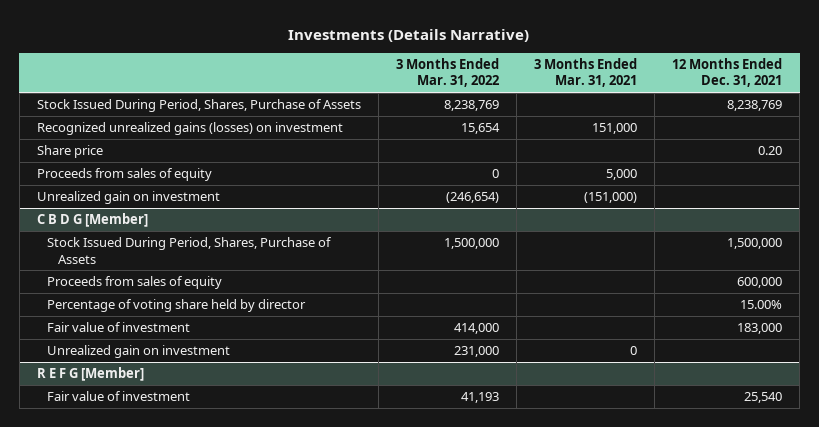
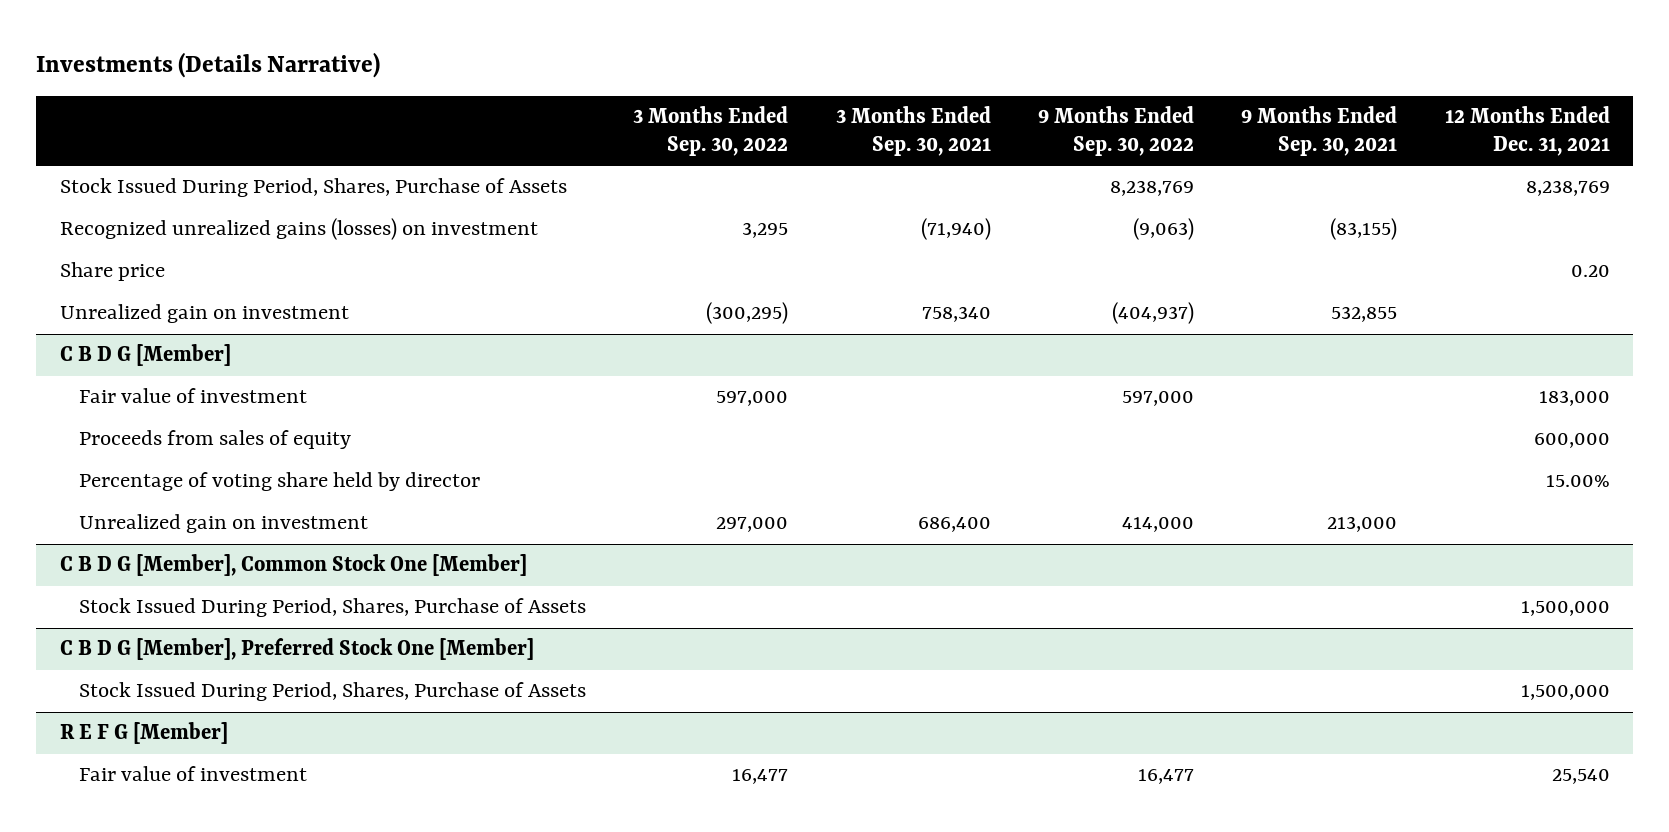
- | 3 Months Ended Mar. 31, 2022 | 3 Months Ended Mar. 31, 2021 | 12 Months Ended Dec. 31, 2021
+ | 3 Months Ended Sep. 30, 2022 | 3 Months Ended Sep. 30, 2021 | 9 Months Ended Sep. 30, 2022 | 9 Months Ended Sep. 30, 2021 | 12 Months Ended Dec. 31, 2021
- Proceeds from sales of equity | 0 | 5,000 |
@ C B D G [Member]
- Stock Issued During Period, Shares, Purchase of Assets | 1,500,000 | | 1,500,000
moved up: Fair value of investment | 597,000 | | 597,000 | | 183,000
+ C B D G [Member], Common Stock One [Member]
+ Stock Issued During Period, Shares, Purchase of Assets | | | | | 1,500,000
+ C B D G [Member], Preferred Stock One [Member]
+ Stock Issued During Period, Shares, Purchase of Assets | | | | | 1,500,000

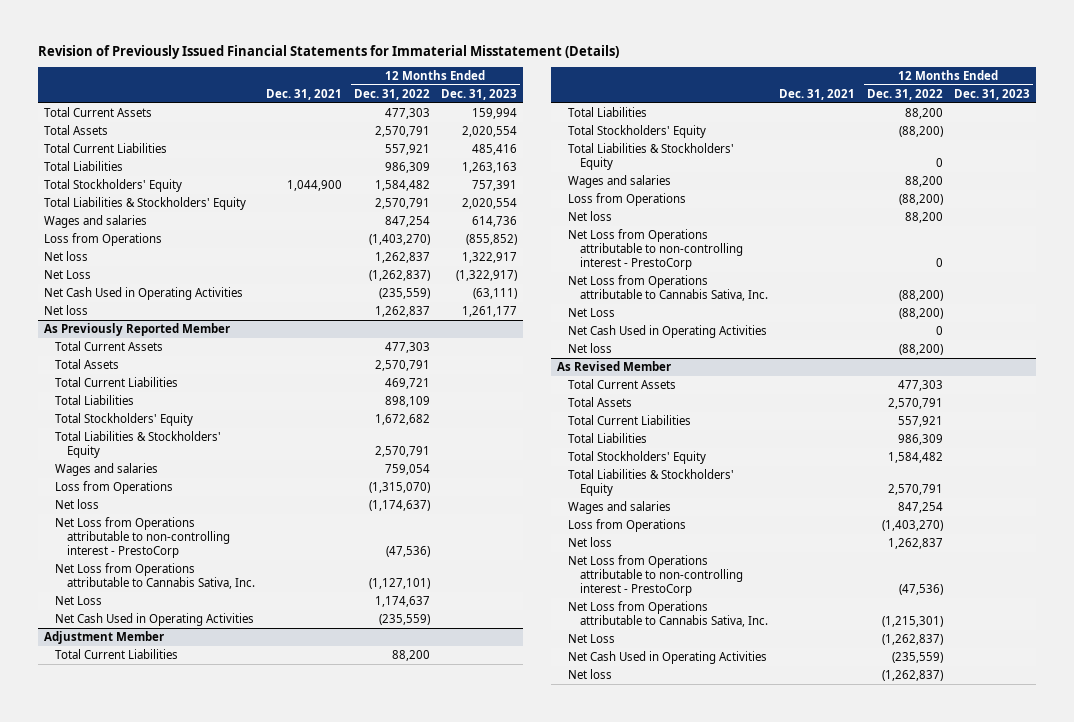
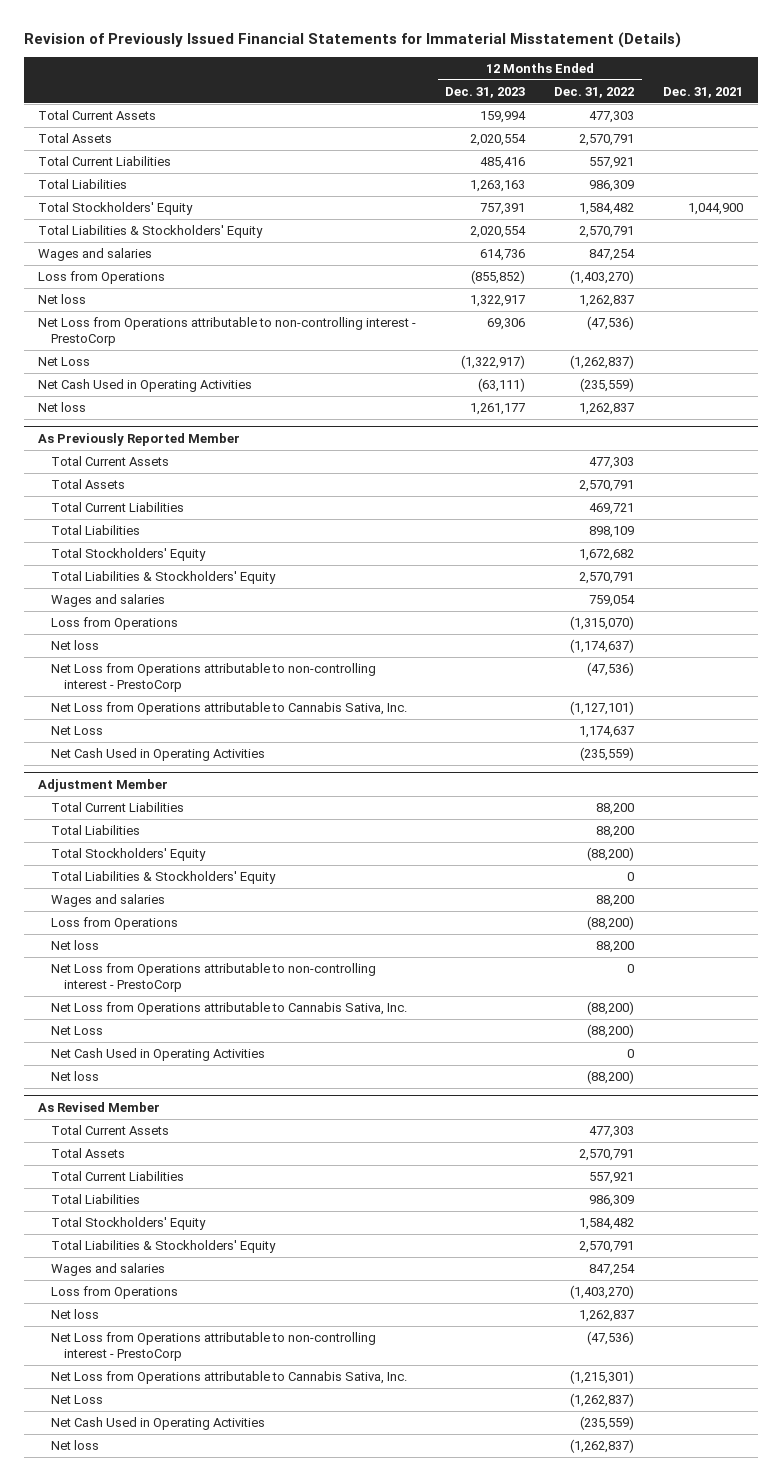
- | Dec. 31, 2021 | 12 Months Ended Dec. 31, 2022 | 12 Months Ended Dec. 31, 2023
+ | 12 Months Ended Dec. 31, 2023 | 12 Months Ended Dec. 31, 2022 | Dec. 31, 2021
+ Net Loss from Operations attributable to non-controlling interest - PrestoCorp | 69,306 | (47,536) |

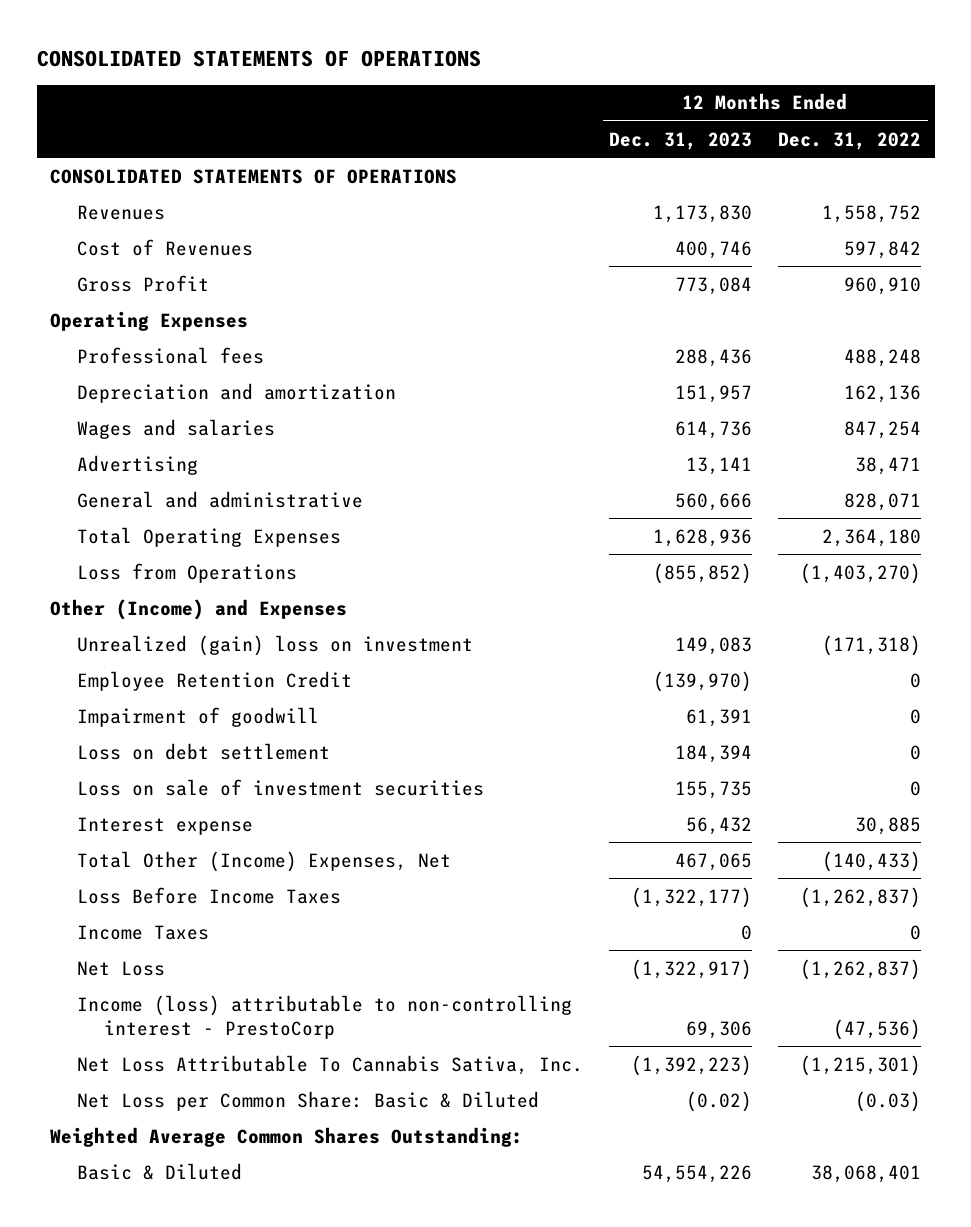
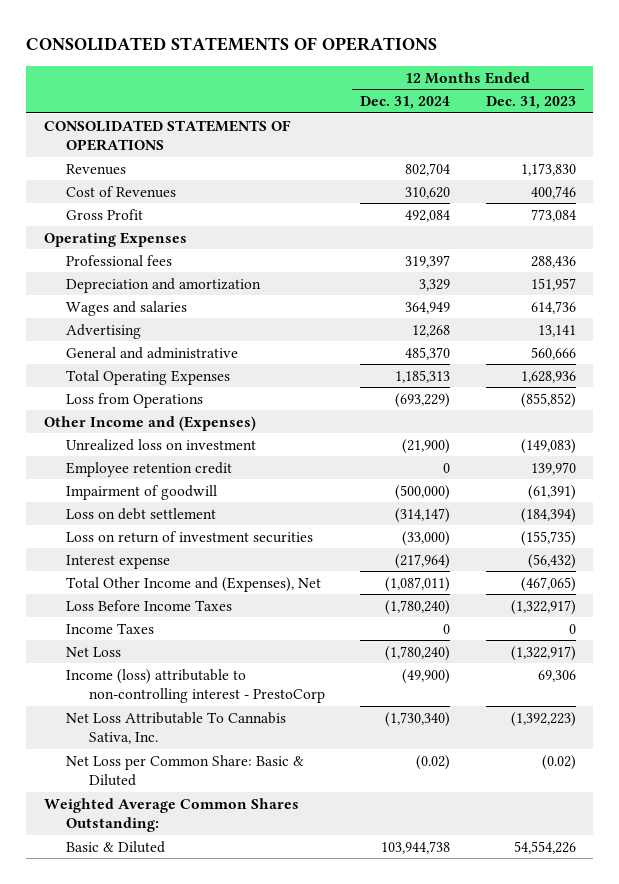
- | 12 Months Ended Dec. 31, 2023 | 12 Months Ended Dec. 31, 2022
+ | 12 Months Ended Dec. 31, 2024 | 12 Months Ended Dec. 31, 2023
- Other (Income) and Expenses
- Unrealized (gain) loss on investment | 149,083 | (171,318)
- Employee Retention Credit | (139,970) | 0
- Impairment of goodwill | 61,391 | 0
- Loss on debt settlement | 184,394 | 0
- Loss on sale of investment securities | 155,735 | 0
- Interest expense | 56,432 | 30,885
- Total Other (Income) Expenses, Net | 467,065 | (140,433)
- Loss Before Income Taxes | (1,322,177) | (1,262,837)
+ Other Income and (Expenses)
+ Unrealized loss on investment | (21,900) | (149,083)
+ Employee retention credit | 0 | 139,970
+ Impairment of goodwill | (500,000) | (61,391)
+ Loss on debt settlement | (314,147) | (184,394)
+ Loss on return of investment securities | (33,000) | (155,735)
+ Interest expense | (217,964) | (56,432)
+ Total Other Income and (Expenses), Net | (1,087,011) | (467,065)
+ Loss Before Income Taxes | (1,780,240) | (1,322,917)

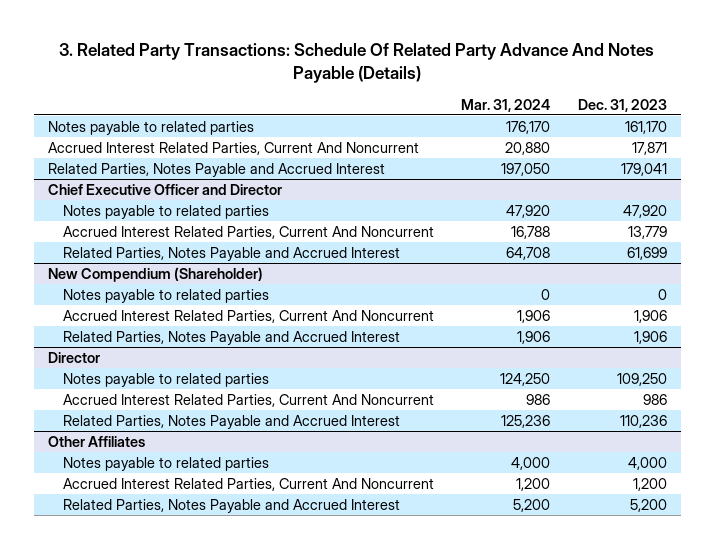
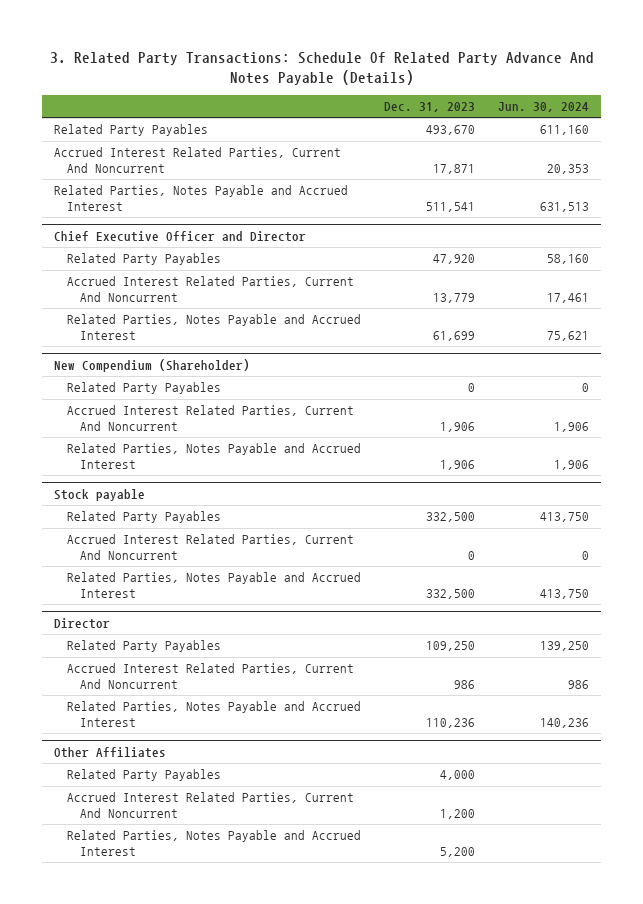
- | Mar. 31, 2024 | Dec. 31, 2023
+ | Dec. 31, 2023 | Jun. 30, 2024
- Notes payable to related parties | 176,170 | 161,170
+ Related Party Payables | 493,670 | 611,160
- Related Parties, Notes Payable and Accrued Interest | 197,050 | 179,041
+ Related Parties, Notes Payable and Accrued Interest | 511,541 | 631,513
@ Chief Executive Officer and Director
- Notes payable to related parties | 47,920 | 47,920
+ Related Party Payables | 47,920 | 58,160
@ New Compendium (Shareholder)
- Notes payable to related parties | 0 | 0
+ Related Party Payables | 0 | 0
+ Stock payable
+ Related Party Payables | 332,500 | 413,750
+ Accrued Interest Related Parties, Current And Noncurrent | 0 | 0
+ Related Parties, Notes Payable and Accrued Interest | 332,500 | 413,750
@ Director
- Notes payable to related parties | 124,250 | 109,250
+ Related Party Payables | 109,250 | 139,250
@ Other Affiliates
- Notes payable to related parties | 4,000 | 4,000
+ Related Party Payables | 4,000 |

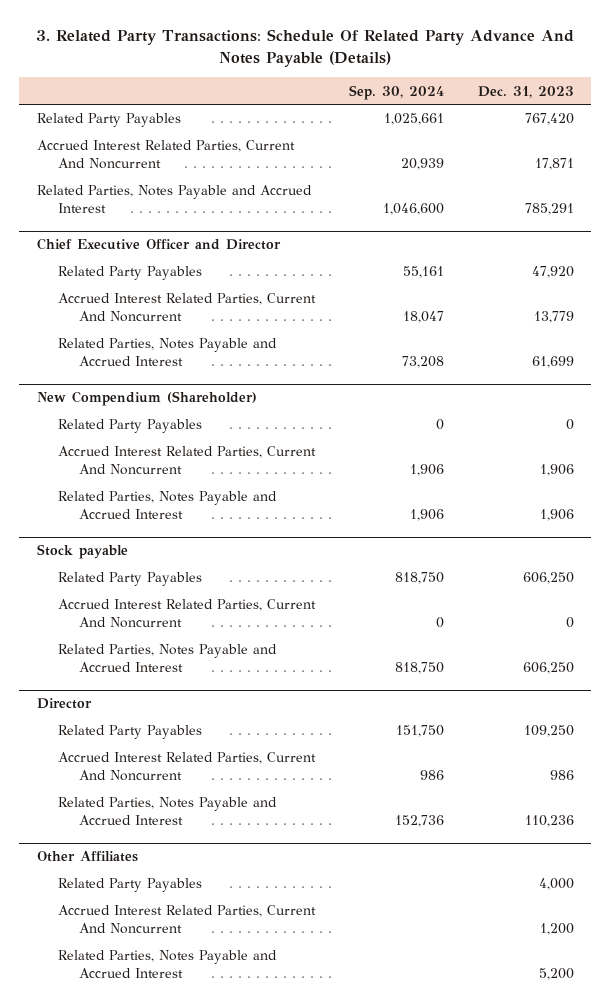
- | Dec. 31, 2023 | Jun. 30, 2024
+ | Sep. 30, 2024 | Dec. 31, 2023
- Related Party Payables | 493,670 | 611,160
+ Related Party Payables | 1,025,661 | 767,420
- Related Parties, Notes Payable and Accrued Interest | 511,541 | 631,513
+ Related Parties, Notes Payable and Accrued Interest | 1,046,600 | 785,291
@ Stock payable
- Related Party Payables | 332,500 | 413,750
+ Related Party Payables | 818,750 | 606,250
- Related Parties, Notes Payable and Accrued Interest | 332,500 | 413,750
+ Related Parties, Notes Payable and Accrued Interest | 818,750 | 606,250

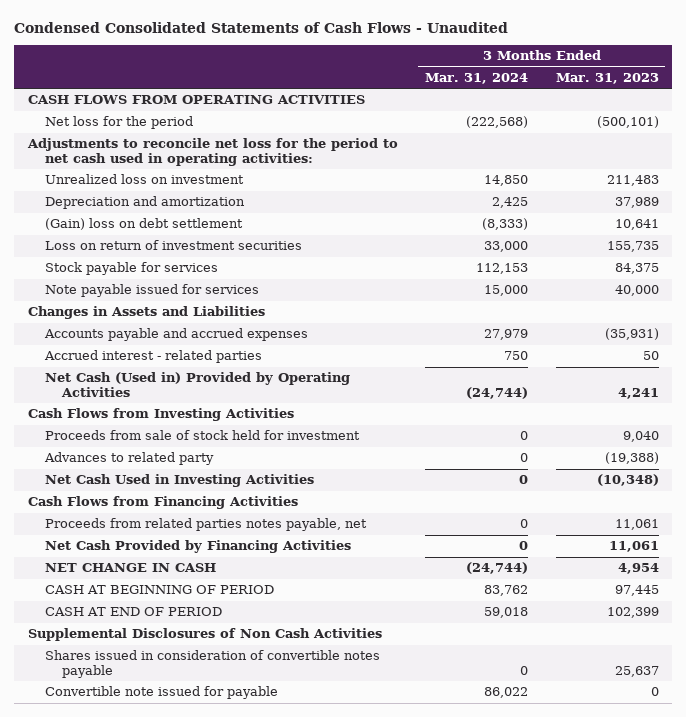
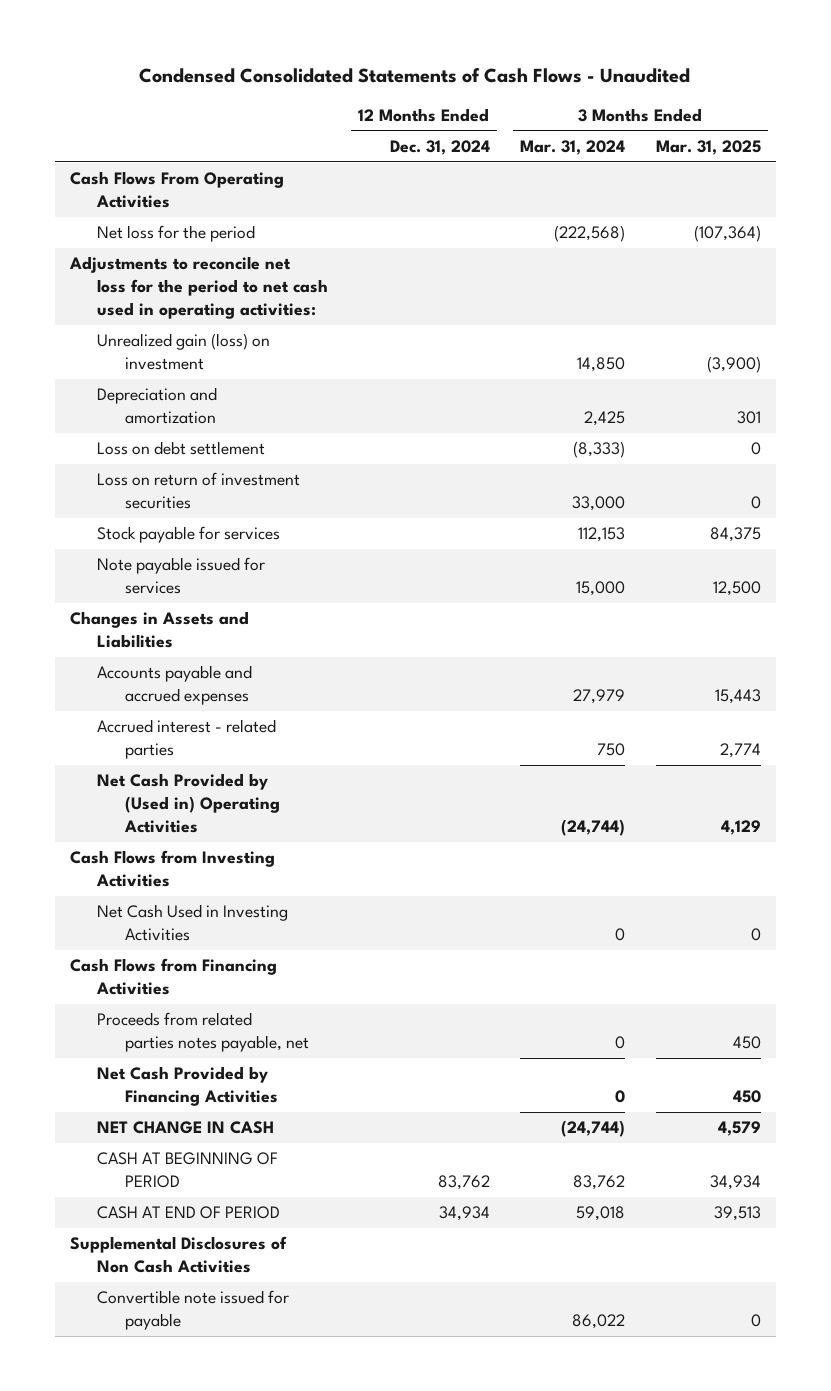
- | 3 Months Ended Mar. 31, 2024 | 3 Months Ended Mar. 31, 2023
+ | 12 Months Ended Dec. 31, 2024 | 3 Months Ended Mar. 31, 2024 | 3 Months Ended Mar. 31, 2025
- CASH FLOWS FROM OPERATING ACTIVITIES
+ Cash Flows From Operating Activities
- Unrealized loss on investment | 14,850 | 211,483
+ Unrealized gain (loss) on investment | | 14,850 | (3,900)
- (Gain) loss on debt settlement | (8,333) | 10,641
+ Loss on debt settlement | | (8,333) | 0
- Net Cash (Used in) Provided by Operating Activities | (24,744) | 4,241
+ Net Cash Provided by (Used in) Operating Activities | | (24,744) | 4,129
- Proceeds from sale of stock held for investment | 0 | 9,040
- Advances to related party | 0 | (19,388)
- Shares issued in consideration of convertible notes payable | 0 | 25,637

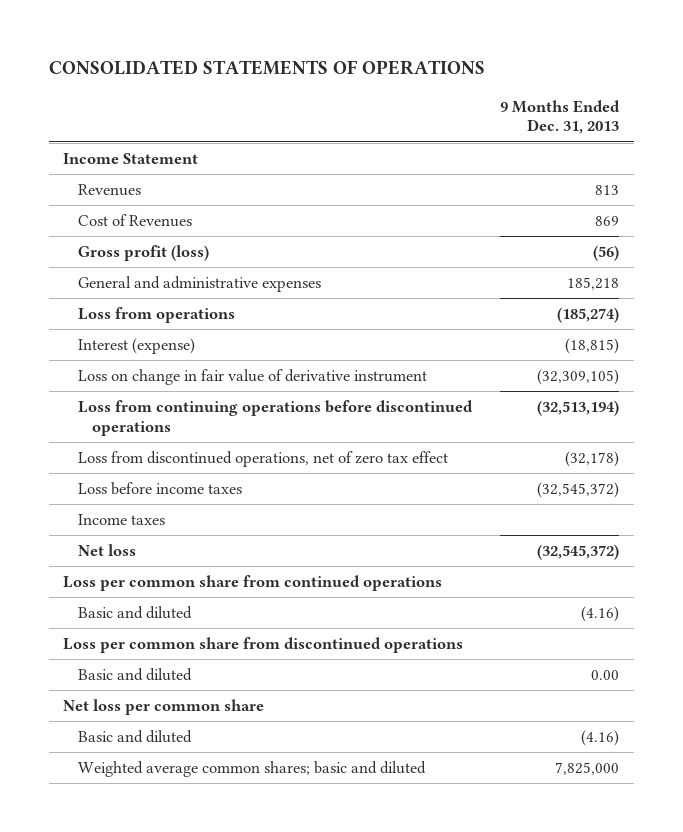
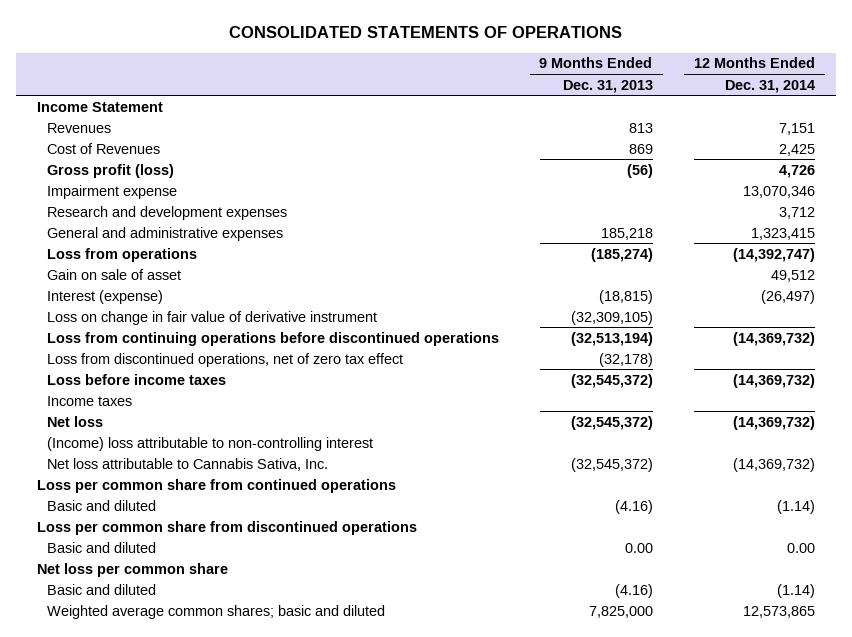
- | 9 Months Ended Dec. 31, 2013
+ | 9 Months Ended Dec. 31, 2013 | 12 Months Ended Dec. 31, 2014
+ Impairment expense | | 13,070,346
+ Research and development expenses | | 3,712
+ Gain on sale of asset | | 49,512
+ (Income) loss attributable to non-controlling interest
+ Net loss attributable to Cannabis Sativa, Inc. | (32,545,372) | (14,369,732)

